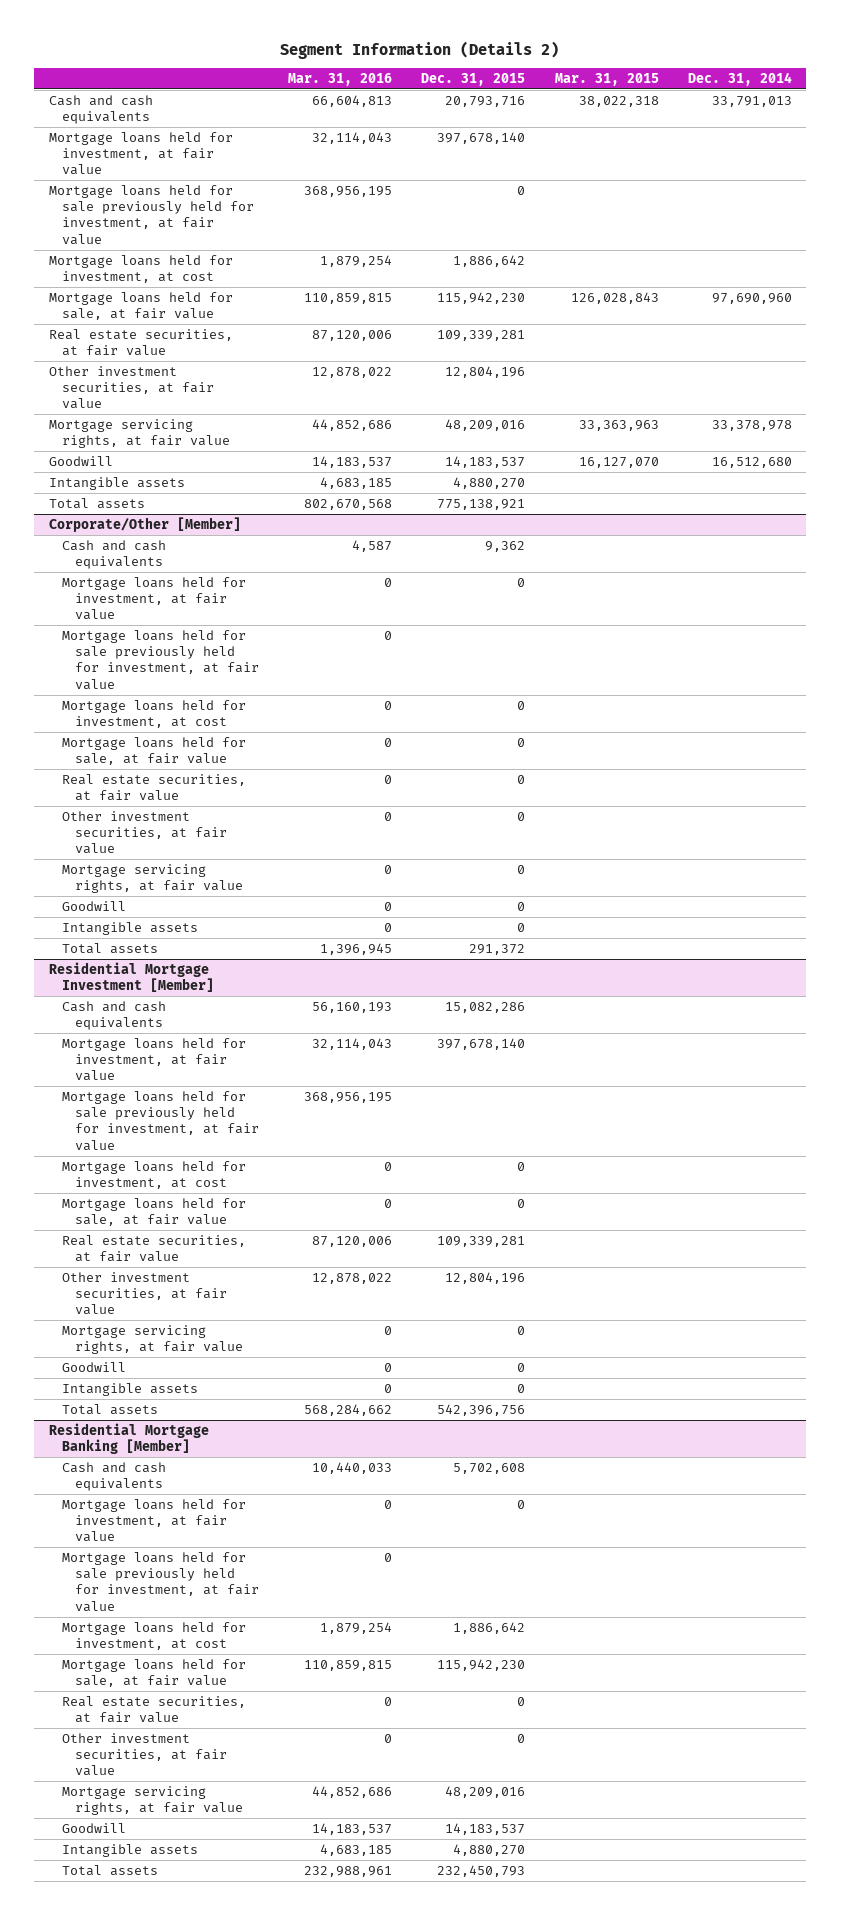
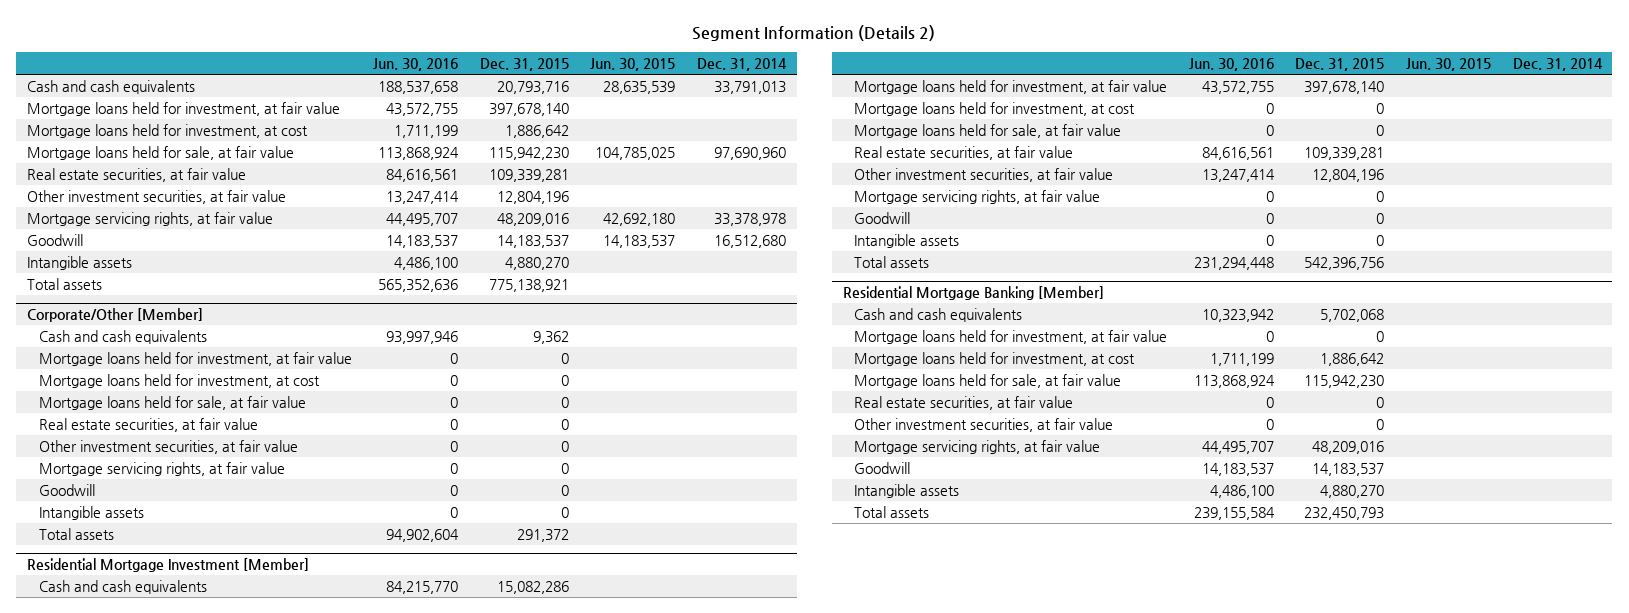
- | Mar. 31, 2016 | Dec. 31, 2015 | Mar. 31, 2015 | Dec. 31, 2014
+ | Jun. 30, 2016 | Dec. 31, 2015 | Jun. 30, 2015 | Dec. 31, 2014
- Mortgage loans held for sale previously held for investment, at fair value | 368,956,195 | 0 | |
@ Corporate/Other [Member]
- Mortgage loans held for sale previously held for investment, at fair value | 0 | | |
@ Residential Mortgage Investment [Member]
- Mortgage loans held for sale previously held for investment, at fair value | 368,956,195 | | |
@ Residential Mortgage Banking [Member]
- Cash and cash equivalents | 10,440,033 | 5,702,608 | |
+ Cash and cash equivalents | 10,323,942 | 5,702,068 | |
- Mortgage loans held for sale previously held for investment, at fair value | 0 | | |

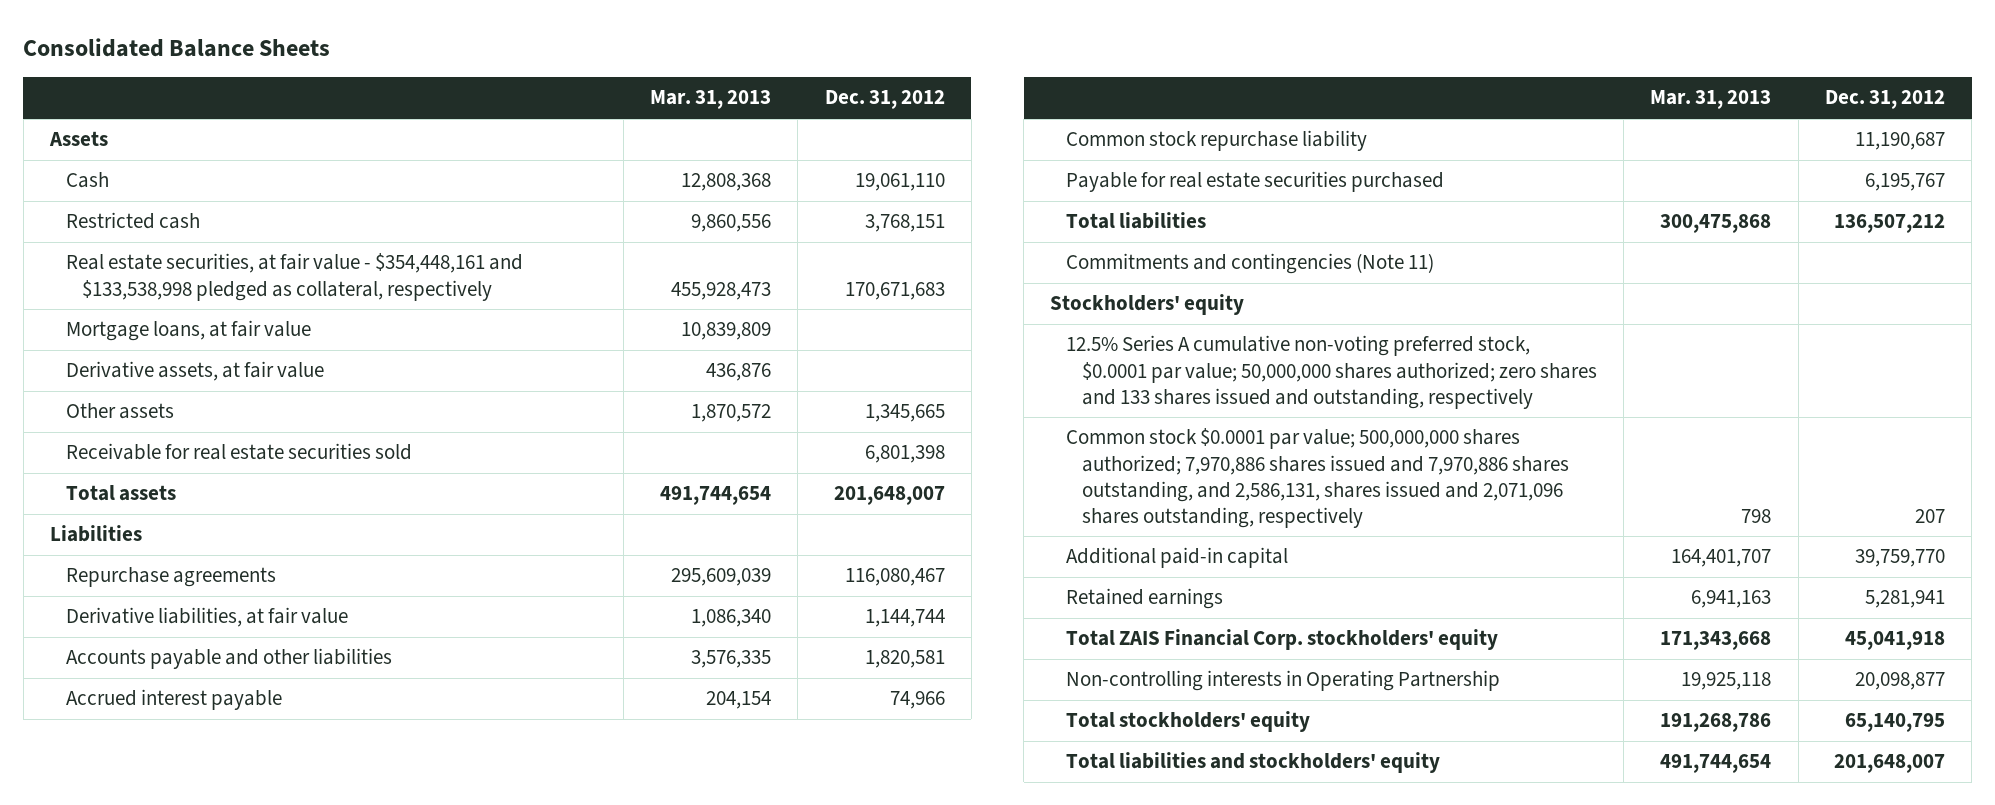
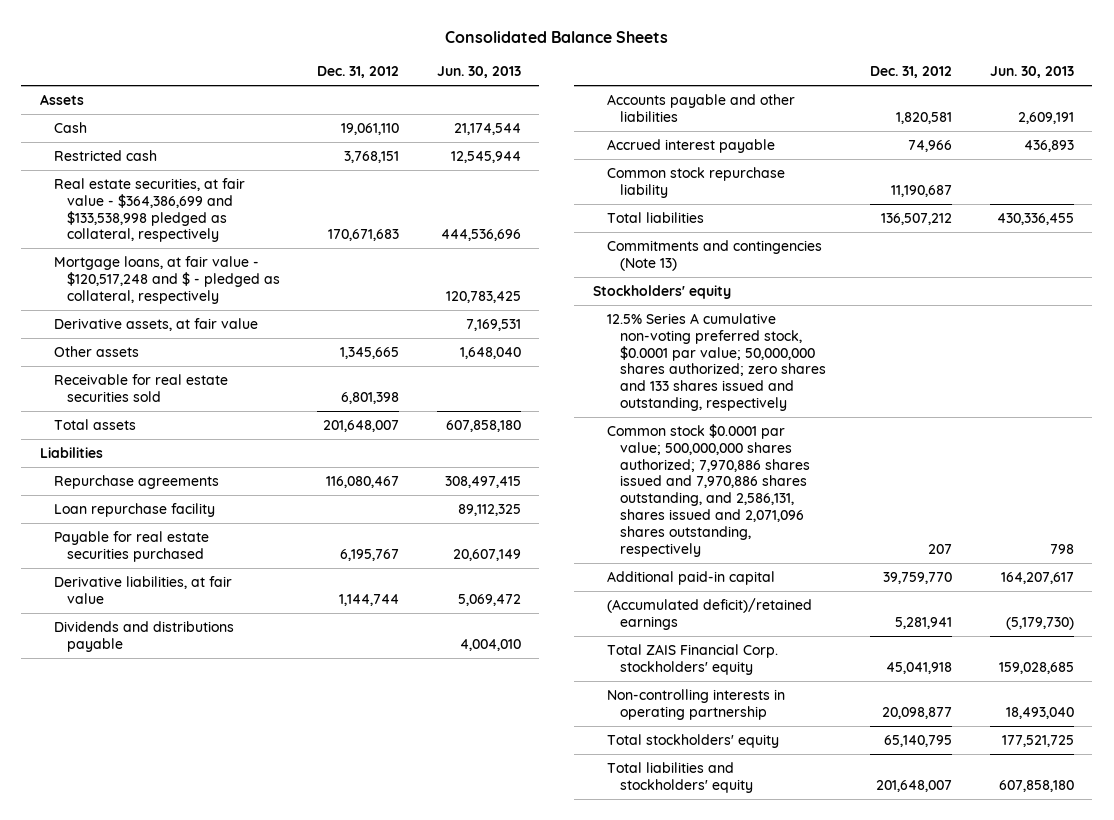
- | Mar. 31, 2013 | Dec. 31, 2012
+ | Dec. 31, 2012 | Jun. 30, 2013
- Real estate securities, at fair value - $354,448,161 and $133,538,998 pledged as collateral, respectively | 455,928,473 | 170,671,683
- Mortgage loans, at fair value | 10,839,809 |
+ Real estate securities, at fair value - $364,386,699 and $133,538,998 pledged as collateral, respectively | 170,671,683 | 444,536,696
+ Mortgage loans, at fair value - $120,517,248 and $ - pledged as collateral, respectively | | 120,783,425
+ Loan repurchase facility | | 89,112,325
moved up: Payable for real estate securities purchased | 6,195,767 | 20,607,149
+ Dividends and distributions payable | | 4,004,010
- Commitments and contingencies (Note 11)
+ Commitments and contingencies (Note 13)
- Retained earnings | 6,941,163 | 5,281,941
+ (Accumulated deficit)/retained earnings | 5,281,941 | (5,179,730)
- Non-controlling interests in Operating Partnership | 19,925,118 | 20,098,877
+ Non-controlling interests in operating partnership | 20,098,877 | 18,493,040

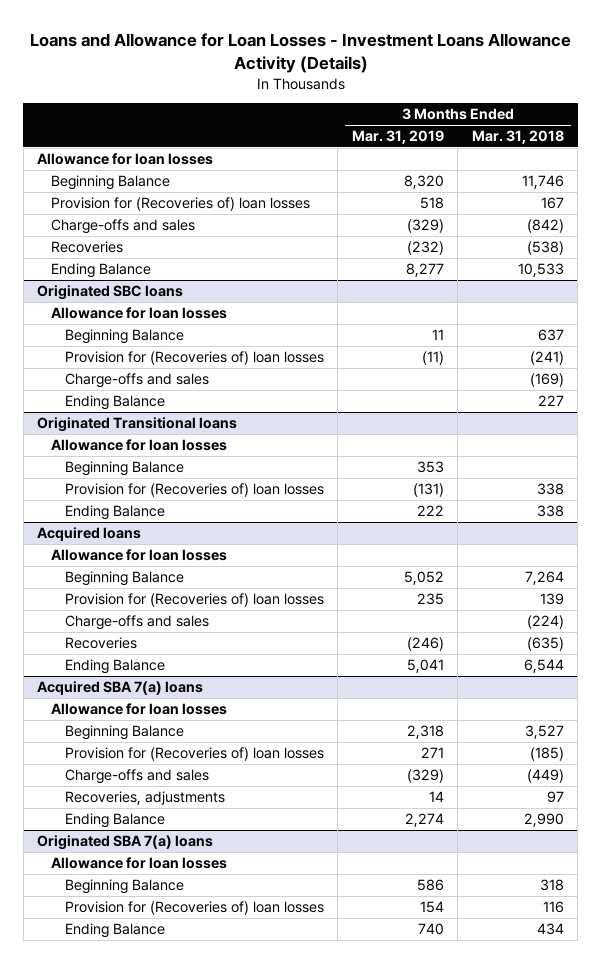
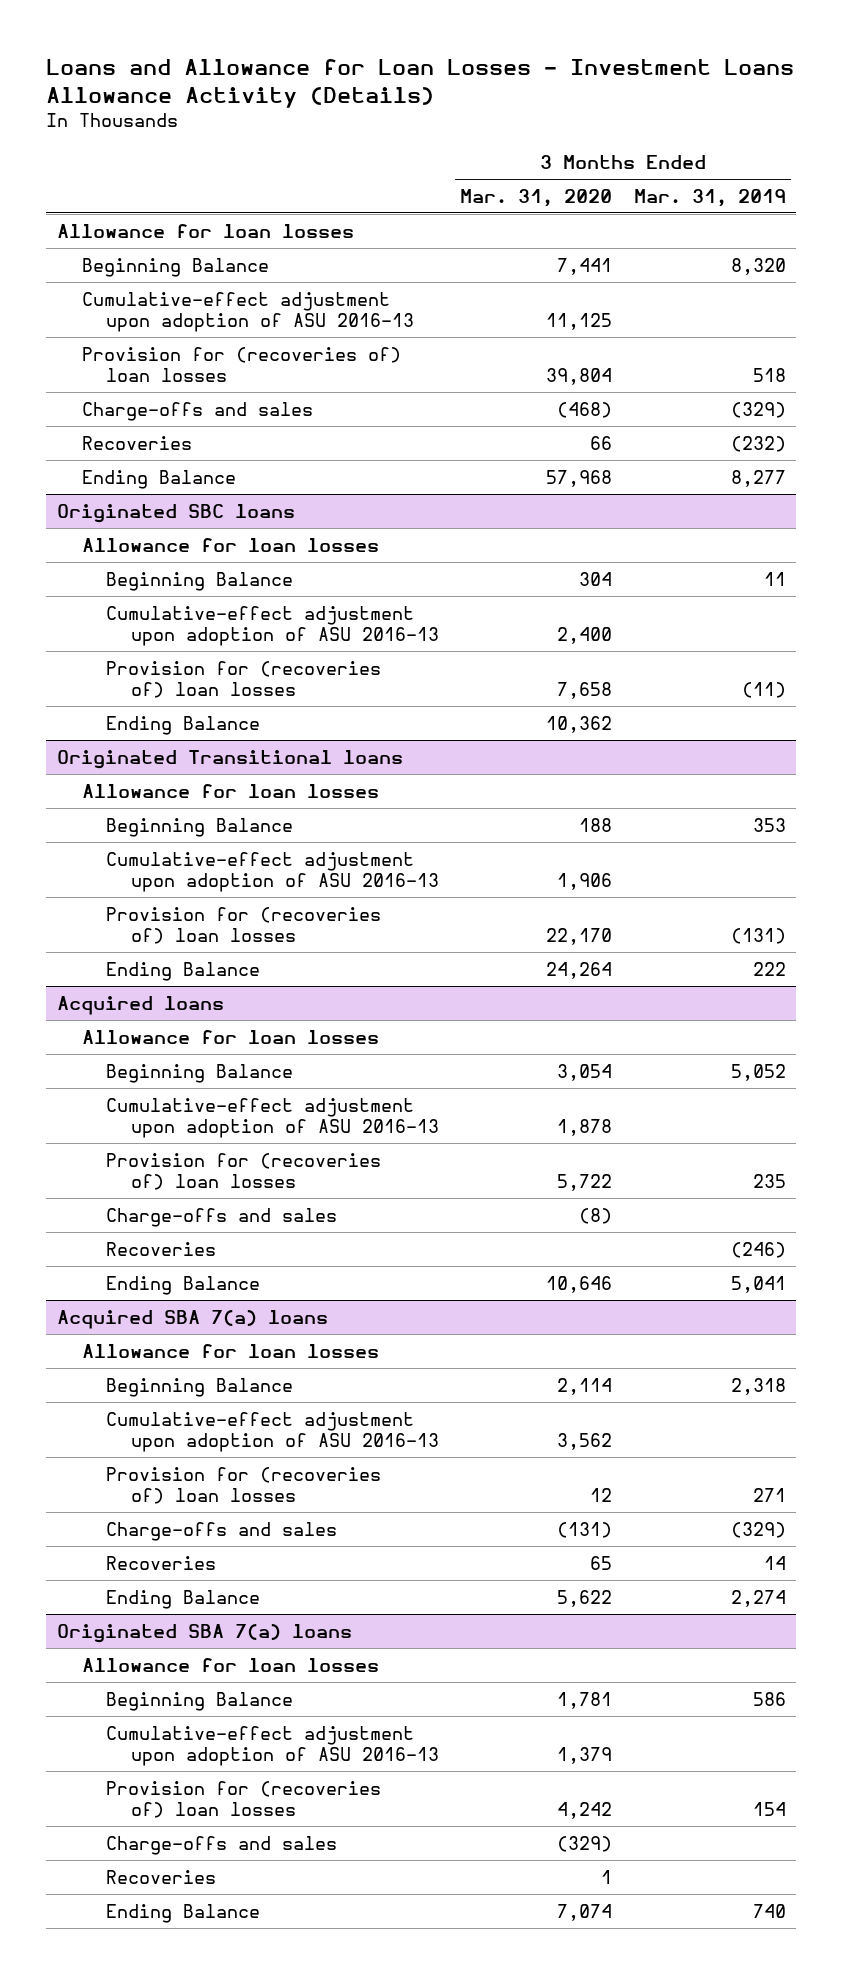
- | 3 Months Ended Mar. 31, 2019 | 3 Months Ended Mar. 31, 2018
+ | 3 Months Ended Mar. 31, 2020 | 3 Months Ended Mar. 31, 2019
- Provision for (Recoveries of) loan losses | 518 | 167
+ Cumulative-effect adjustment upon adoption of ASU 2016-13 | 11,125 |
+ Provision for (recoveries of) loan losses | 39,804 | 518
@ Originated SBC loans
- Provision for (Recoveries of) loan losses | (11) | (241)
- Charge-offs and sales | | (169)
+ Cumulative-effect adjustment upon adoption of ASU 2016-13 | 2,400 |
+ Provision for (recoveries of) loan losses | 7,658 | (11)
@ Originated Transitional loans
- Provision for (Recoveries of) loan losses | (131) | 338
+ Cumulative-effect adjustment upon adoption of ASU 2016-13 | 1,906 |
+ Provision for (recoveries of) loan losses | 22,170 | (131)
@ Acquired loans
- Provision for (Recoveries of) loan losses | 235 | 139
+ Cumulative-effect adjustment upon adoption of ASU 2016-13 | 1,878 |
+ Provision for (recoveries of) loan losses | 5,722 | 235
@ Acquired SBA 7(a) loans
- Provision for (Recoveries of) loan losses | 271 | (185)
+ Cumulative-effect adjustment upon adoption of ASU 2016-13 | 3,562 |
+ Provision for (recoveries of) loan losses | 12 | 271
- Recoveries, adjustments | 14 | 97
+ Recoveries | 65 | 14
@ Originated SBA 7(a) loans
- Provision for (Recoveries of) loan losses | 154 | 116
+ Cumulative-effect adjustment upon adoption of ASU 2016-13 | 1,379 |
+ Provision for (recoveries of) loan losses | 4,242 | 154
+ Charge-offs and sales | (329) |
+ Recoveries | 1 |

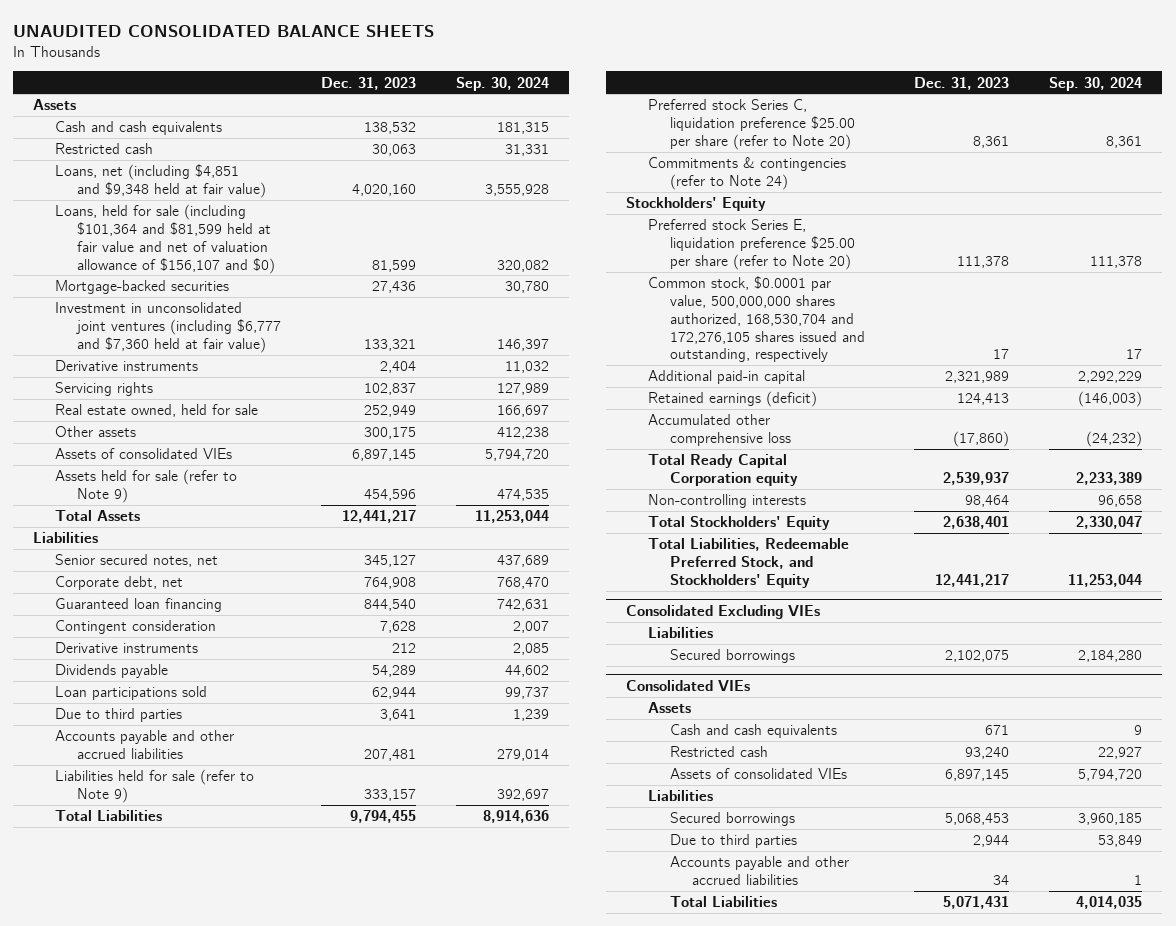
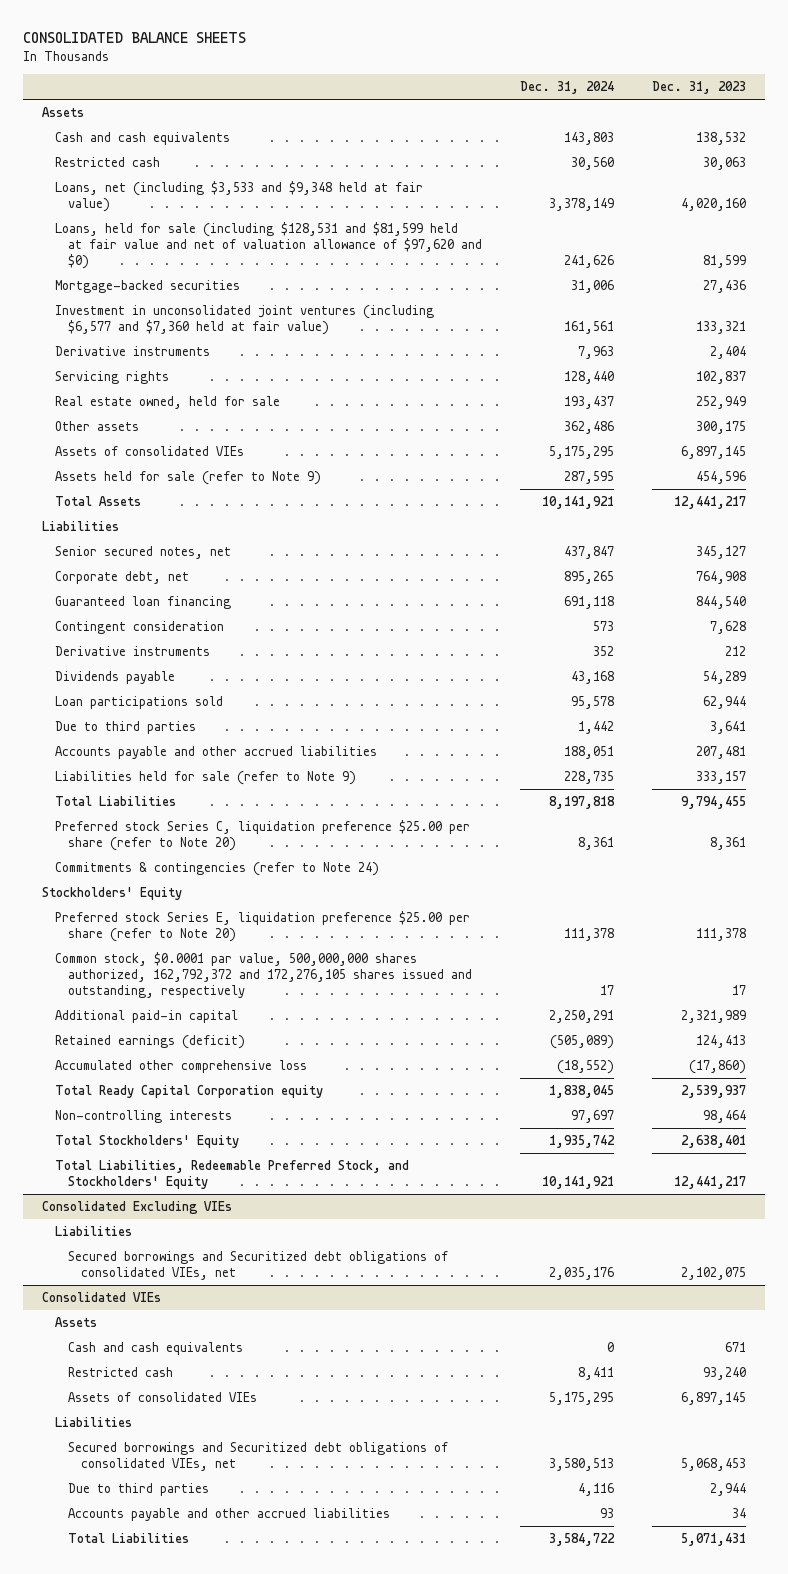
- UNAUDITED CONSOLIDATED BALANCE SHEETS
+ CONSOLIDATED BALANCE SHEETS
- | Dec. 31, 2023 | Sep. 30, 2024
+ | Dec. 31, 2024 | Dec. 31, 2023
- Loans, net (including $4,851 and $9,348 held at fair value) | 4,020,160 | 3,555,928
- Loans, held for sale (including $101,364 and $81,599 held at fair value and net of valuation allowance of $156,107 and $0) | 81,599 | 320,082
+ Loans, net (including $3,533 and $9,348 held at fair value) | 3,378,149 | 4,020,160
+ Loans, held for sale (including $128,531 and $81,599 held at fair value and net of valuation allowance of $97,620 and $0) | 241,626 | 81,599
- Investment in unconsolidated joint ventures (including $6,777 and $7,360 held at fair value) | 133,321 | 146,397
+ Investment in unconsolidated joint ventures (including $6,577 and $7,360 held at fair value) | 161,561 | 133,321
- Common stock, $0.0001 par value, 500,000,000 shares authorized, 168,530,704 and 172,276,105 shares issued and outstanding, respectively | 17 | 17
+ Common stock, $0.0001 par value, 500,000,000 shares authorized, 162,792,372 and 172,276,105 shares issued and outstanding, respectively | 17 | 17
@ Consolidated Excluding VIEs
- Secured borrowings | 2,102,075 | 2,184,280
+ Secured borrowings and Securitized debt obligations of consolidated VIEs, net | 2,035,176 | 2,102,075
@ Consolidated VIEs
- Secured borrowings | 5,068,453 | 3,960,185
+ Secured borrowings and Securitized debt obligations of consolidated VIEs, net | 3,580,513 | 5,068,453

